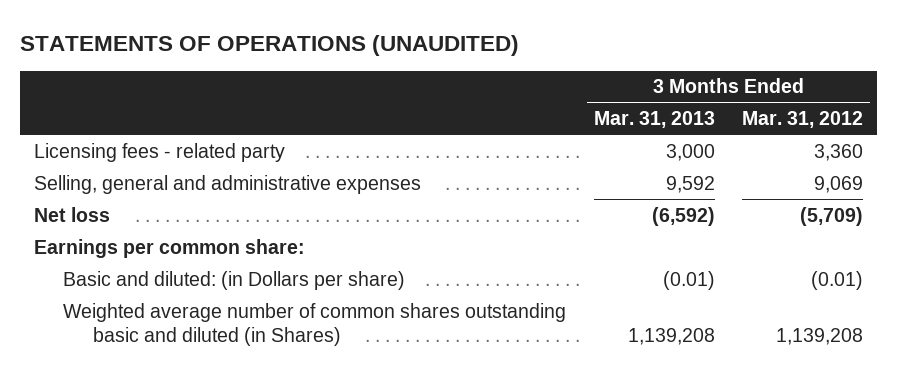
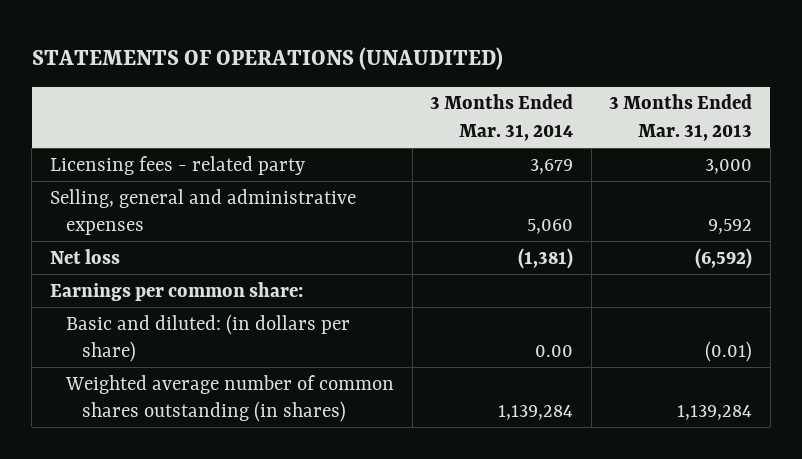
- | 3 Months Ended Mar. 31, 2013 | 3 Months Ended Mar. 31, 2012
+ | 3 Months Ended Mar. 31, 2014 | 3 Months Ended Mar. 31, 2013
- Basic and diluted: (in Dollars per share) | (0.01) | (0.01)
- Weighted average number of common shares outstanding basic and diluted (in Shares) | 1,139,208 | 1,139,208
+ Basic and diluted: (in dollars per share) | 0.00 | (0.01)
+ Weighted average number of common shares outstanding (in shares) | 1,139,284 | 1,139,284

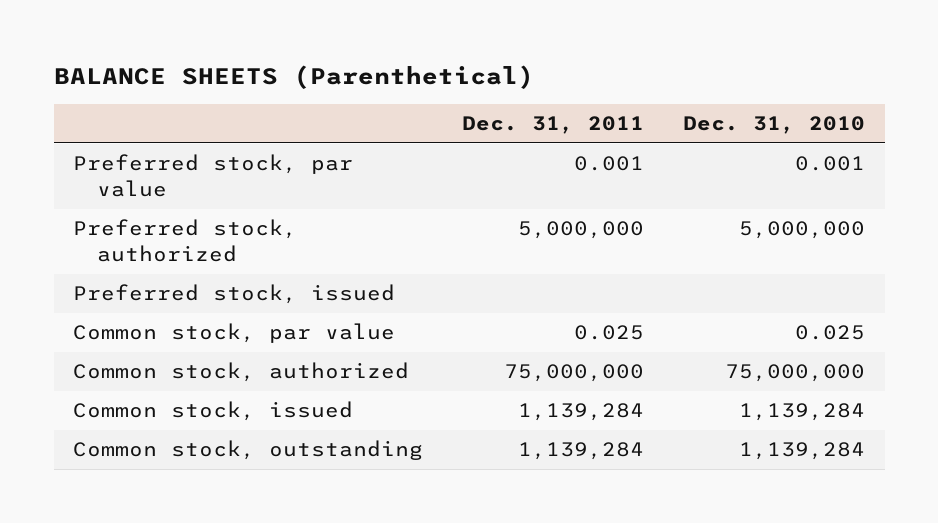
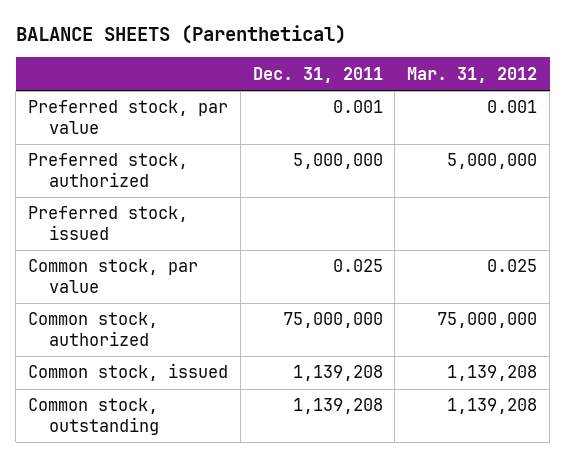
- | Dec. 31, 2011 | Dec. 31, 2010
+ | Dec. 31, 2011 | Mar. 31, 2012
- Common stock, issued | 1,139,284 | 1,139,284
- Common stock, outstanding | 1,139,284 | 1,139,284
+ Common stock, issued | 1,139,208 | 1,139,208
+ Common stock, outstanding | 1,139,208 | 1,139,208

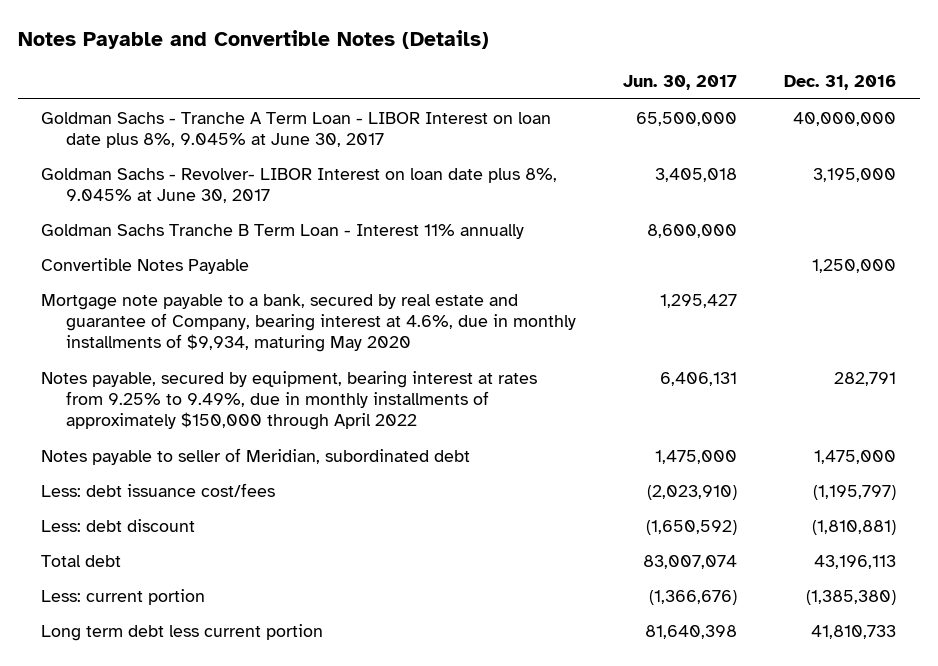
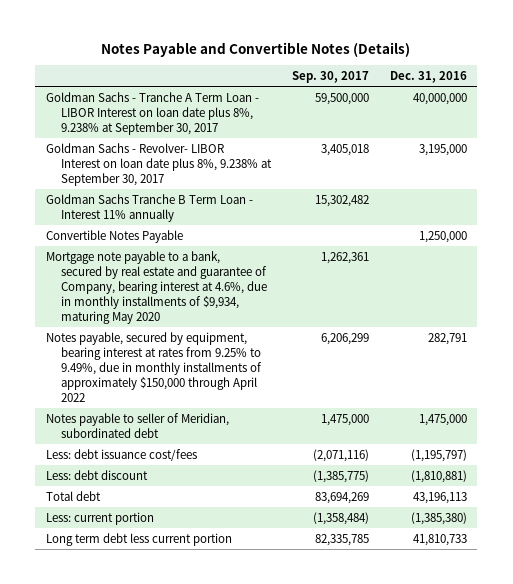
- | Jun. 30, 2017 | Dec. 31, 2016
+ | Sep. 30, 2017 | Dec. 31, 2016
- Goldman Sachs - Tranche A Term Loan - LIBOR Interest on loan date plus 8%, 9.045% at June 30, 2017 | 65,500,000 | 40,000,000
- Goldman Sachs - Revolver- LIBOR Interest on loan date plus 8%, 9.045% at June 30, 2017 | 3,405,018 | 3,195,000
+ Goldman Sachs - Tranche A Term Loan - LIBOR Interest on loan date plus 8%, 9.238% at September 30, 2017 | 59,500,000 | 40,000,000
+ Goldman Sachs - Revolver- LIBOR Interest on loan date plus 8%, 9.238% at September 30, 2017 | 3,405,018 | 3,195,000

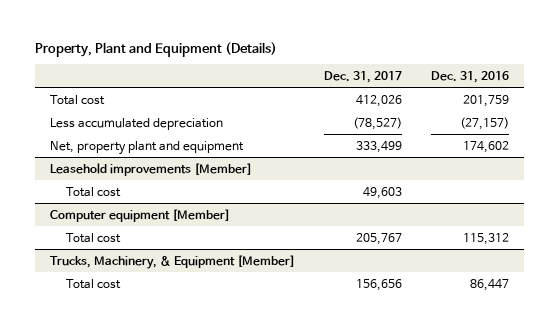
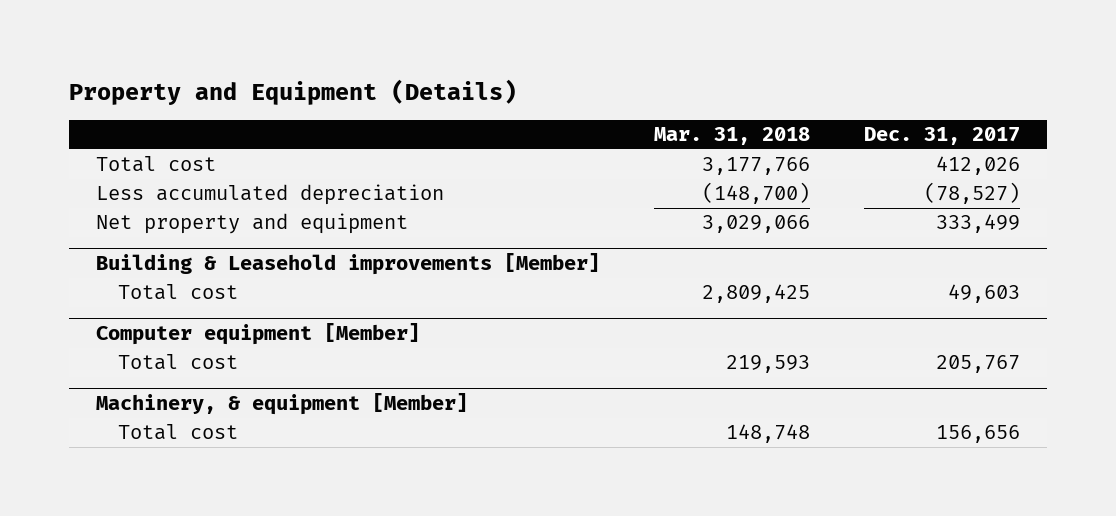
- Property, Plant and Equipment (Details)
+ Property and Equipment (Details)
- | Dec. 31, 2017 | Dec. 31, 2016
+ | Mar. 31, 2018 | Dec. 31, 2017
- Net, property plant and equipment | 333,499 | 174,602
- Leasehold improvements [Member]
+ Net property and equipment | 3,029,066 | 333,499
+ Building & Leasehold improvements [Member]
- Trucks, Machinery, & Equipment [Member]
+ Machinery, & equipment [Member]

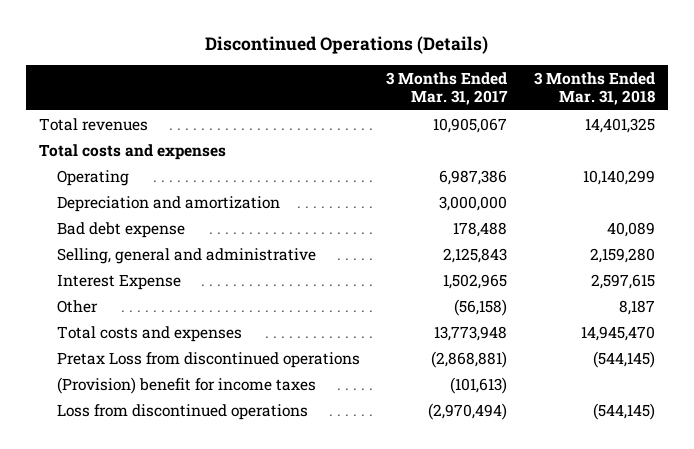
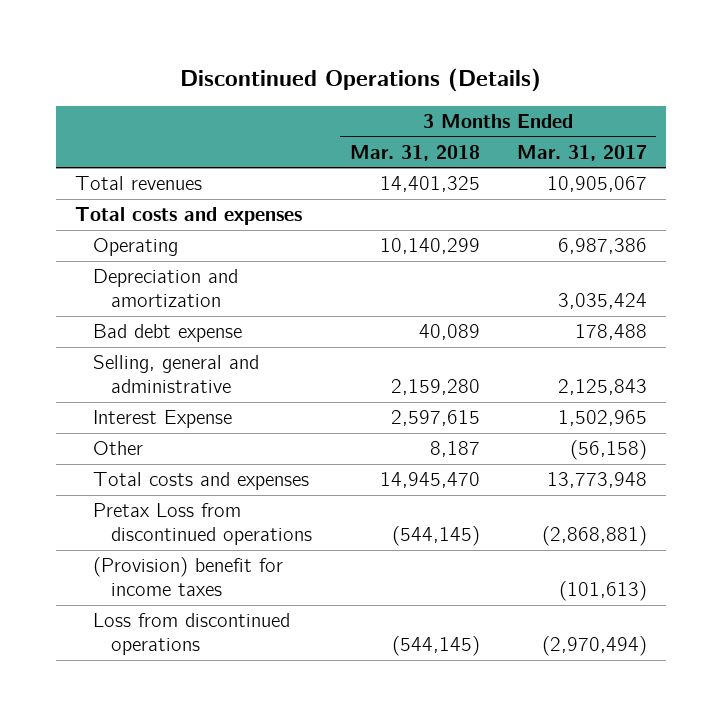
- | 3 Months Ended Mar. 31, 2017 | 3 Months Ended Mar. 31, 2018
+ | 3 Months Ended Mar. 31, 2018 | 3 Months Ended Mar. 31, 2017
- Depreciation and amortization | 3,000,000 |
+ Depreciation and amortization | | 3,035,424

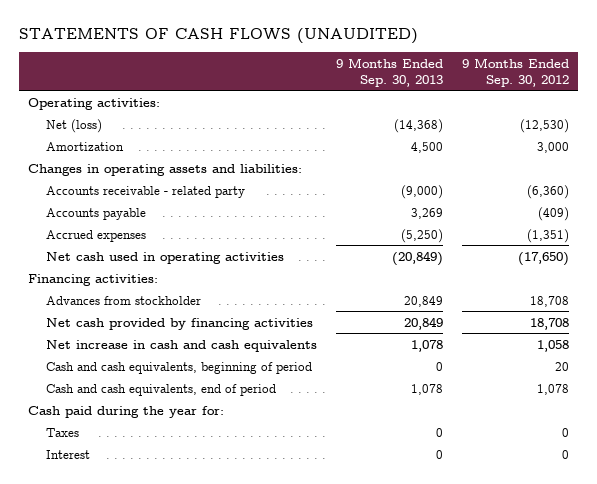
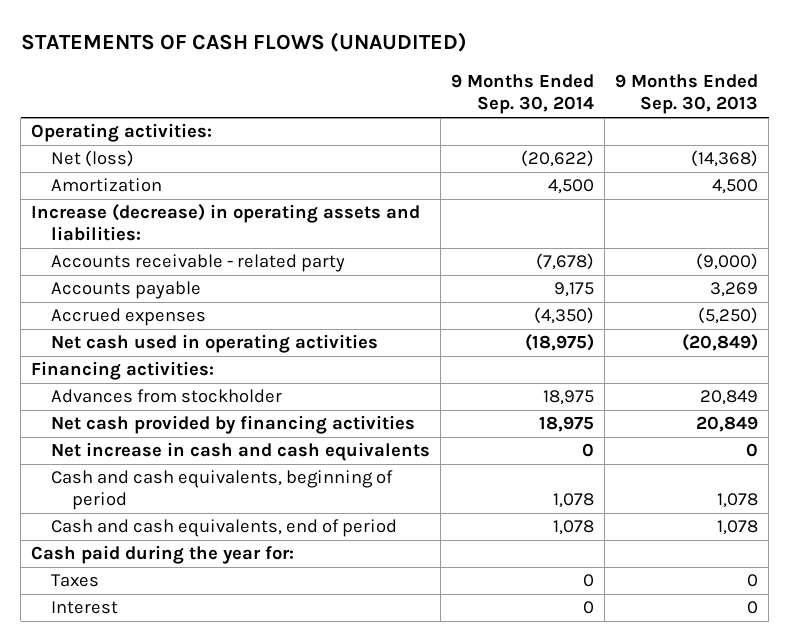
- | 9 Months Ended Sep. 30, 2013 | 9 Months Ended Sep. 30, 2012
+ | 9 Months Ended Sep. 30, 2014 | 9 Months Ended Sep. 30, 2013
- Changes in operating assets and liabilities:
+ Increase (decrease) in operating assets and liabilities:
- Net increase in cash and cash equivalents | 1,078 | 1,058
- Cash and cash equivalents, beginning of period | 0 | 20
+ Net increase in cash and cash equivalents | 0 | 0
+ Cash and cash equivalents, beginning of period | 1,078 | 1,078

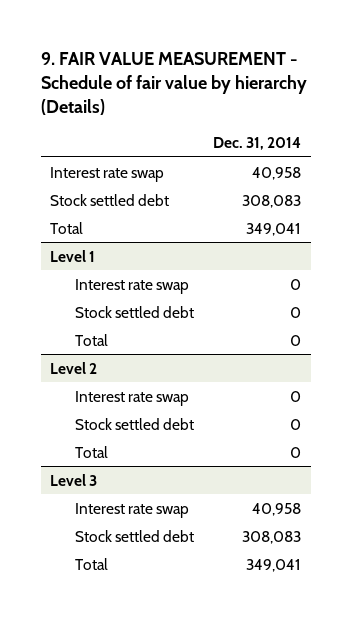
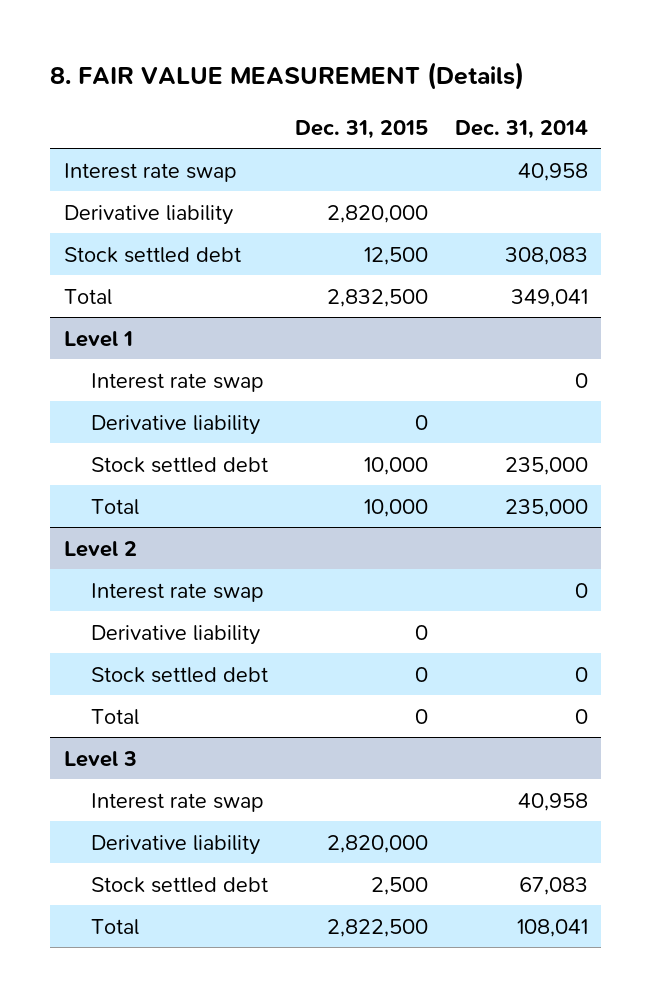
- 9. FAIR VALUE MEASUREMENT - Schedule of fair value by hierarchy (Details)
+ 8. FAIR VALUE MEASUREMENT (Details)
- | Dec. 31, 2014
+ | Dec. 31, 2015 | Dec. 31, 2014
+ Derivative liability | 2,820,000 |
@ Level 1
- Stock settled debt | 0
- Total | 0
+ Derivative liability | 0 |
+ Stock settled debt | 10,000 | 235,000
+ Total | 10,000 | 235,000
@ Level 2
+ Derivative liability | 0 |
@ Level 3
- Stock settled debt | 308,083
- Total | 349,041
+ Derivative liability | 2,820,000 |
+ Stock settled debt | 2,500 | 67,083
+ Total | 2,822,500 | 108,041

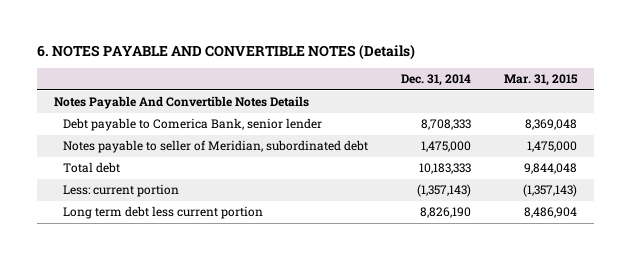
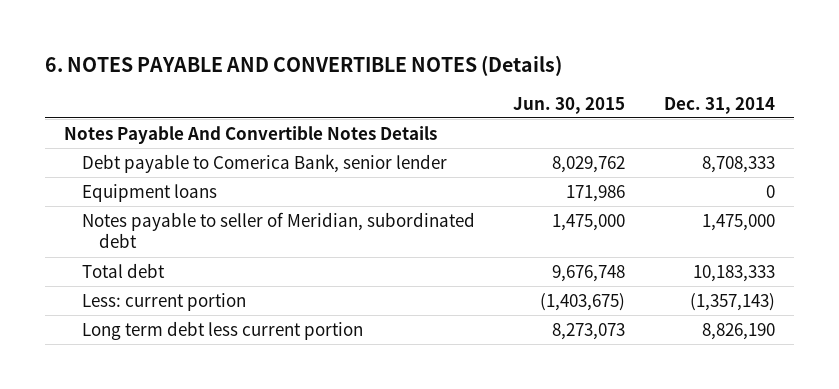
- | Dec. 31, 2014 | Mar. 31, 2015
+ | Jun. 30, 2015 | Dec. 31, 2014
+ Equipment loans | 171,986 | 0

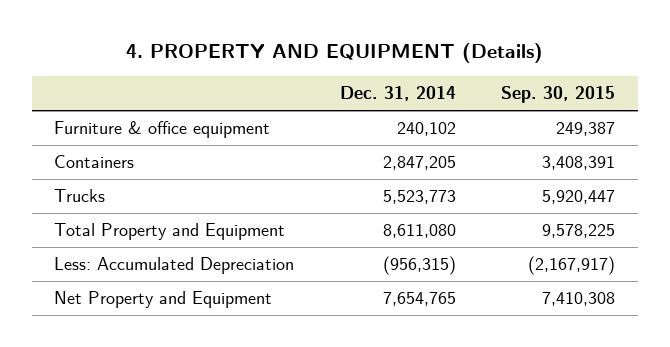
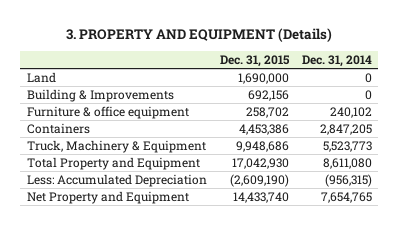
- 4. PROPERTY AND EQUIPMENT (Details)
+ 3. PROPERTY AND EQUIPMENT (Details)
- | Dec. 31, 2014 | Sep. 30, 2015
+ | Dec. 31, 2015 | Dec. 31, 2014
+ Land | 1,690,000 | 0
+ Building & Improvements | 692,156 | 0
- Trucks | 5,523,773 | 5,920,447
+ Truck, Machinery & Equipment | 9,948,686 | 5,523,773

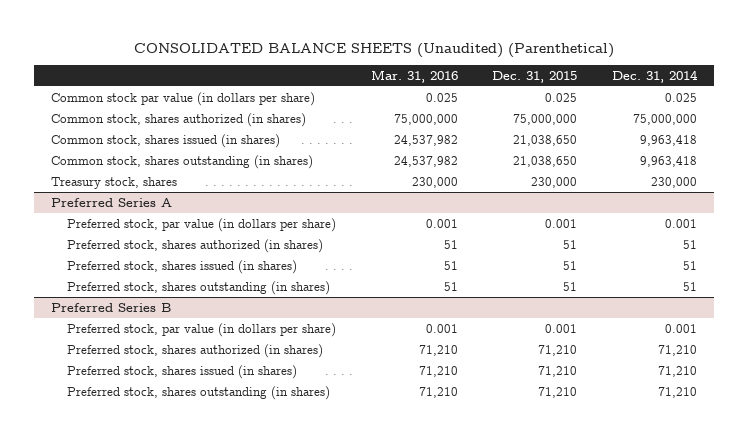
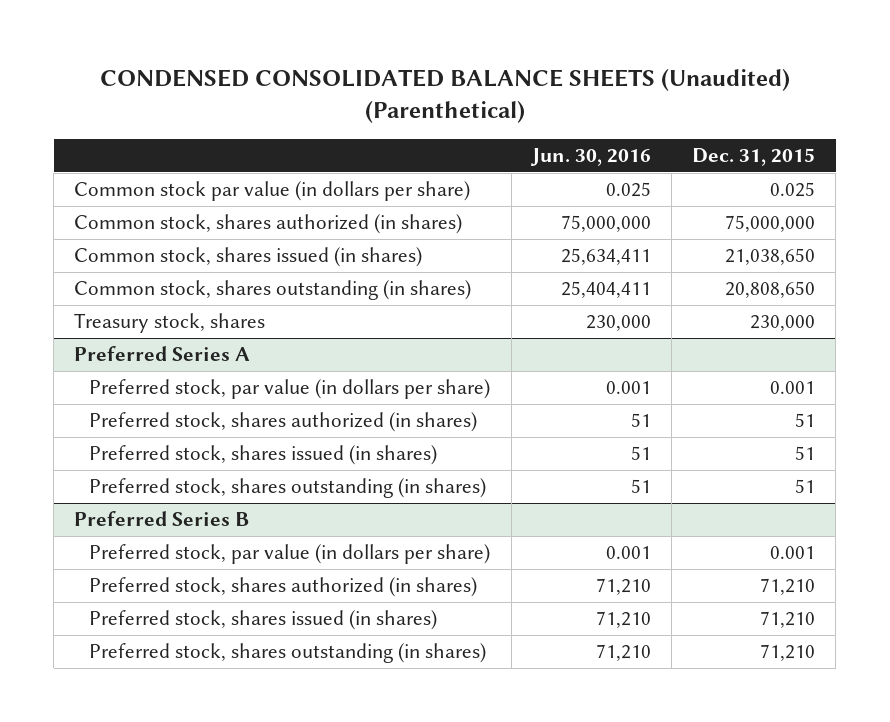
- CONSOLIDATED BALANCE SHEETS (Unaudited) (Parenthetical)
+ CONDENSED CONSOLIDATED BALANCE SHEETS (Unaudited) (Parenthetical)
- | Mar. 31, 2016 | Dec. 31, 2015 | Dec. 31, 2014
+ | Jun. 30, 2016 | Dec. 31, 2015
- Common stock, shares outstanding (in shares) | 24,537,982 | 21,038,650 | 9,963,418
+ Common stock, shares outstanding (in shares) | 25,404,411 | 20,808,650

